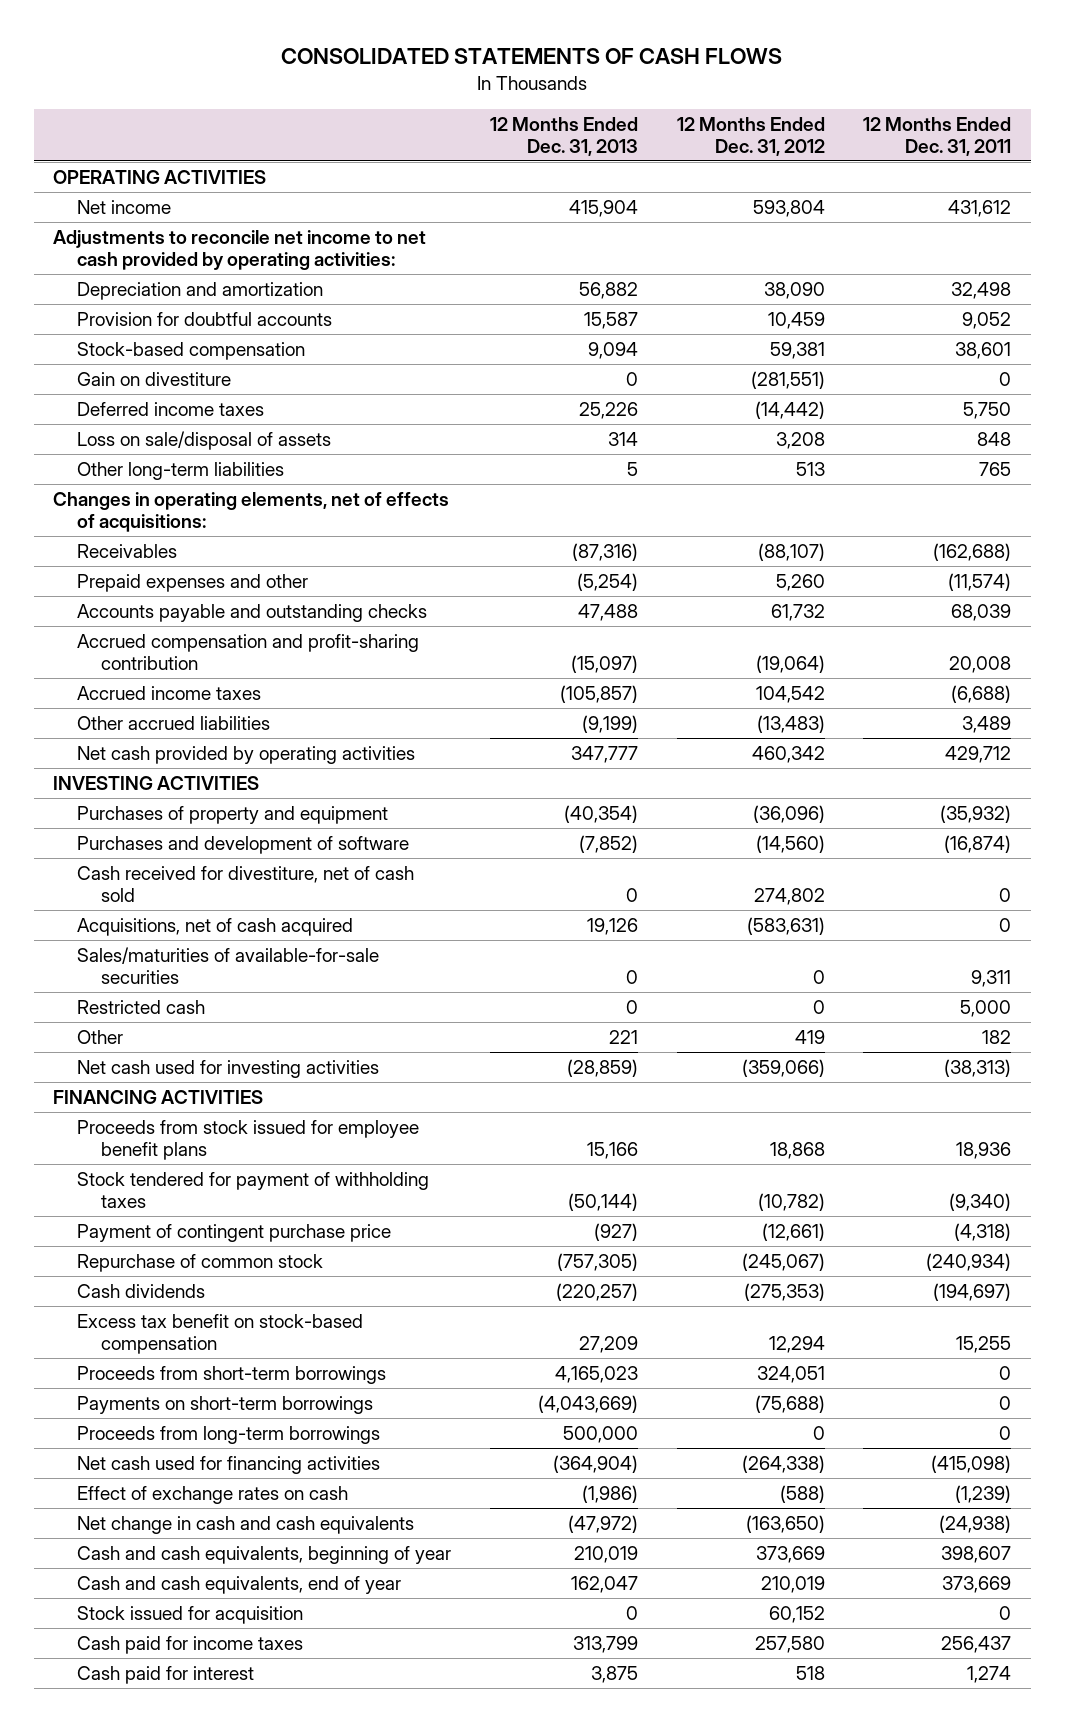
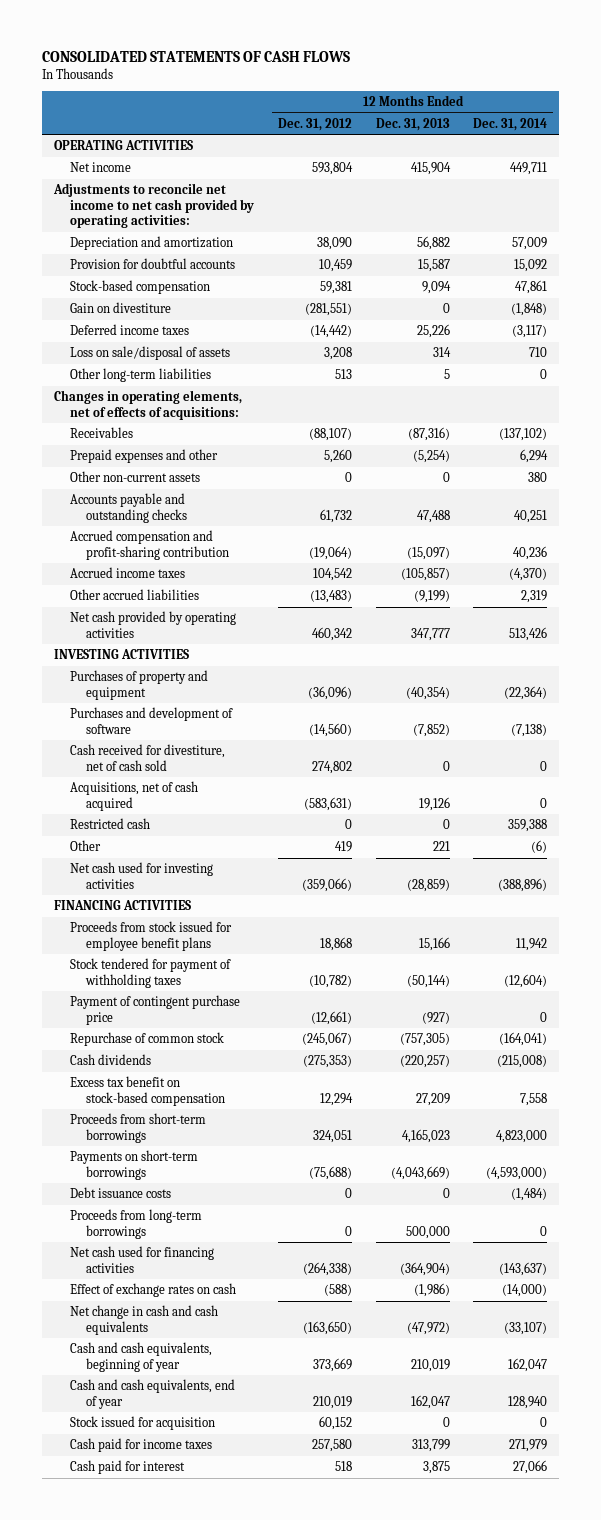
- | 12 Months Ended Dec. 31, 2013 | 12 Months Ended Dec. 31, 2012 | 12 Months Ended Dec. 31, 2011
+ | 12 Months Ended Dec. 31, 2012 | 12 Months Ended Dec. 31, 2013 | 12 Months Ended Dec. 31, 2014
+ Other non-current assets | 0 | 0 | 380
- Sales/maturities of available-for-sale securities | 0 | 0 | 9,311
+ Debt issuance costs | 0 | 0 | (1,484)

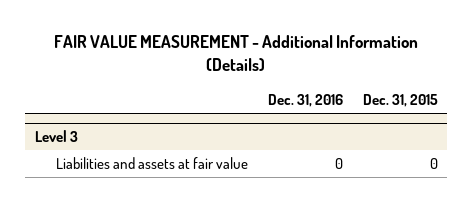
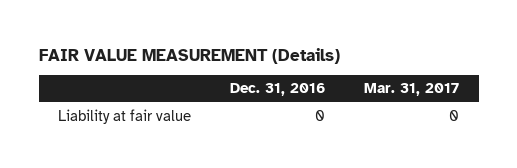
- FAIR VALUE MEASUREMENT - Additional Information (Details)
+ FAIR VALUE MEASUREMENT (Details)
- | Dec. 31, 2016 | Dec. 31, 2015
+ | Dec. 31, 2016 | Mar. 31, 2017
- Level 3
- Liabilities and assets at fair value | 0 | 0
+ Liability at fair value | 0 | 0

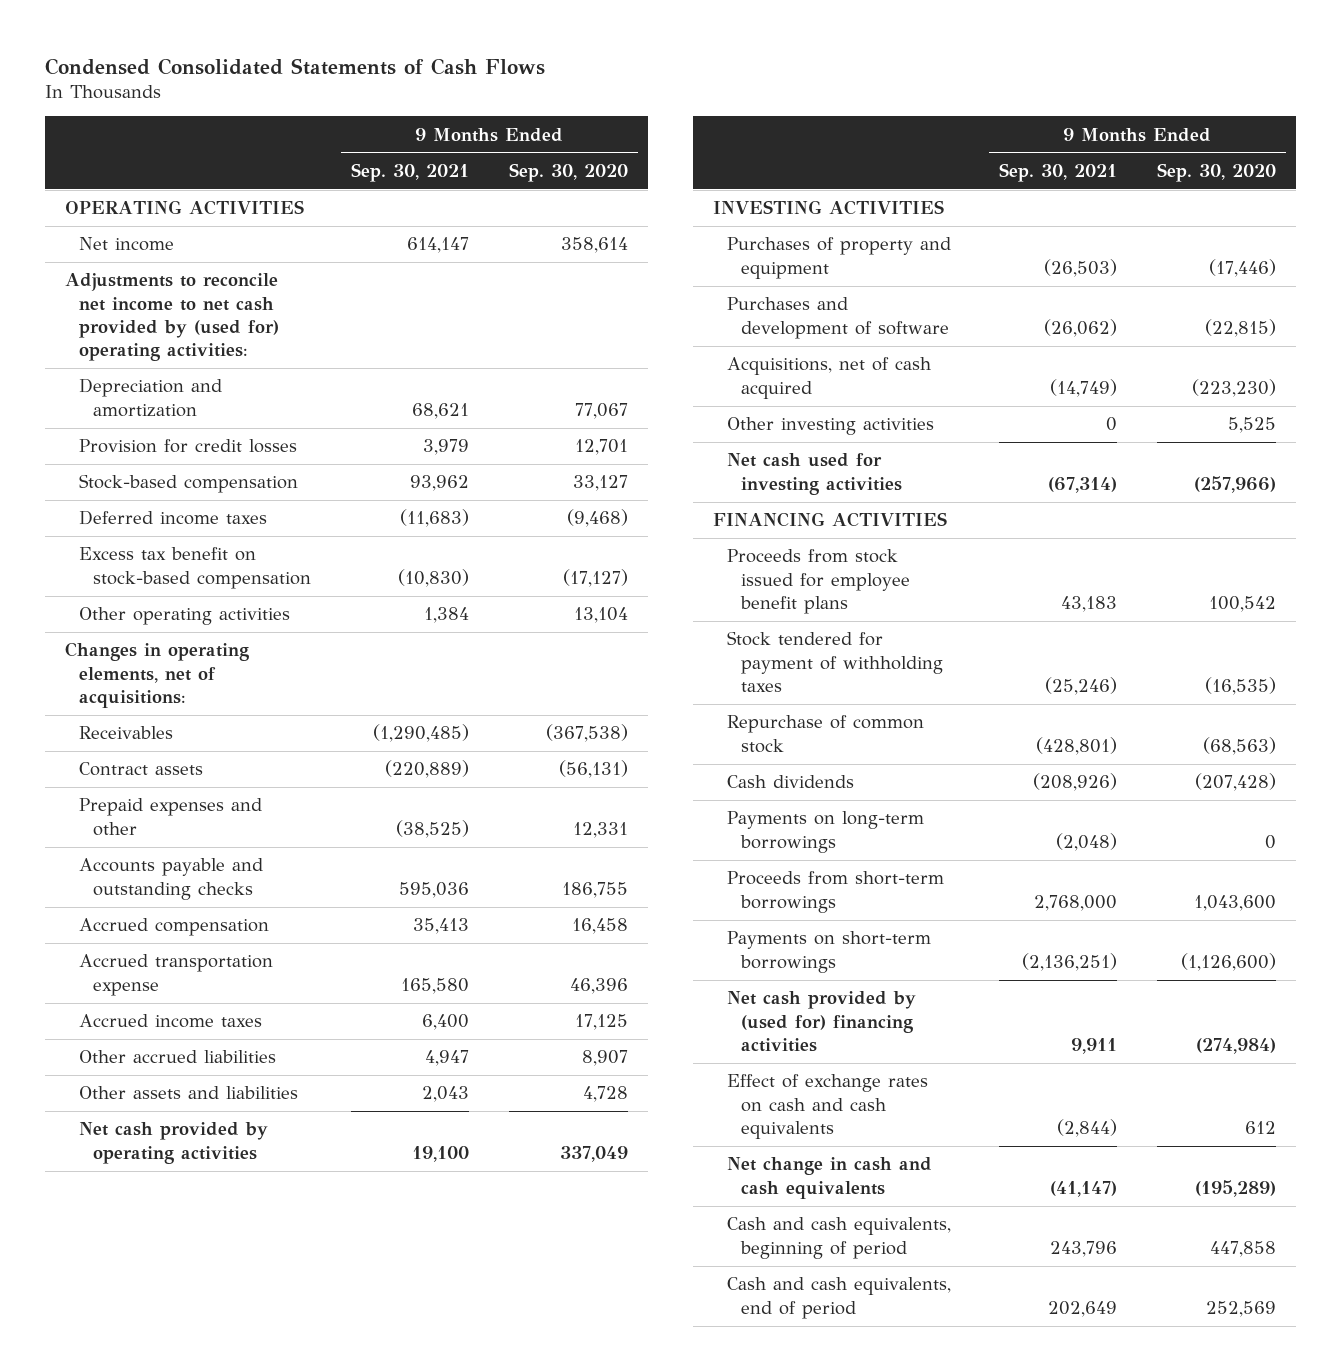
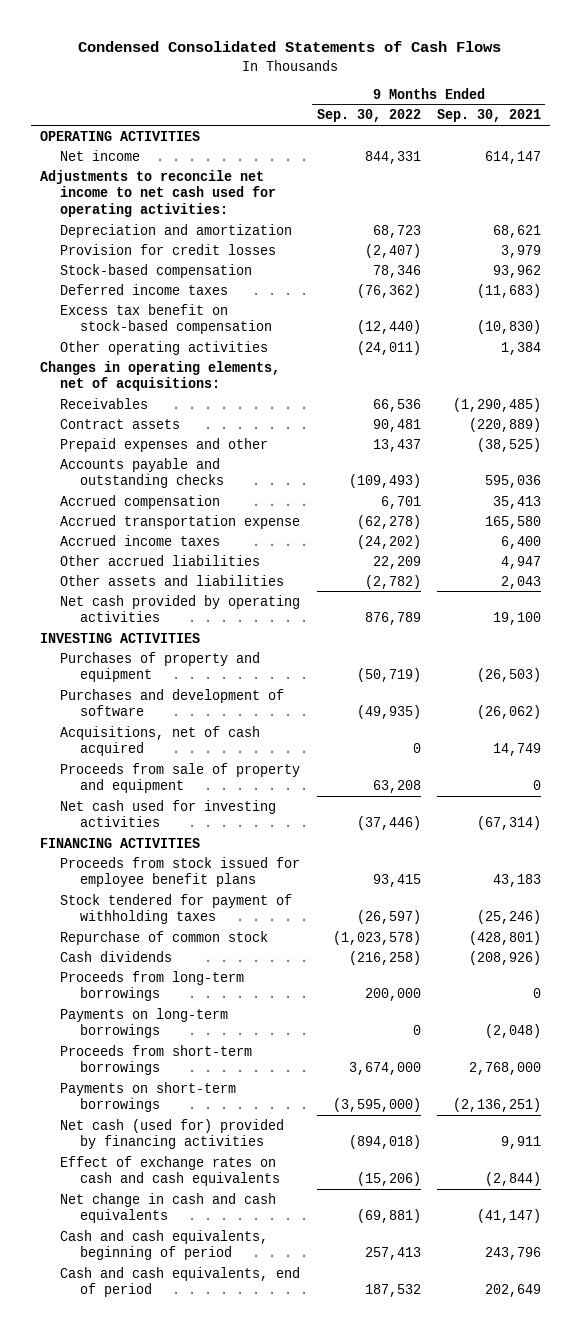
- | 9 Months Ended Sep. 30, 2021 | 9 Months Ended Sep. 30, 2020
+ | 9 Months Ended Sep. 30, 2022 | 9 Months Ended Sep. 30, 2021
- Adjustments to reconcile net income to net cash provided by (used for) operating activities:
+ Adjustments to reconcile net income to net cash used for operating activities:
- Acquisitions, net of cash acquired | (14,749) | (223,230)
- Other investing activities | 0 | 5,525
+ Acquisitions, net of cash acquired | 0 | 14,749
+ Proceeds from sale of property and equipment | 63,208 | 0
+ Proceeds from long-term borrowings | 200,000 | 0
- Net cash provided by (used for) financing activities | 9,911 | (274,984)
+ Net cash (used for) provided by financing activities | (894,018) | 9,911

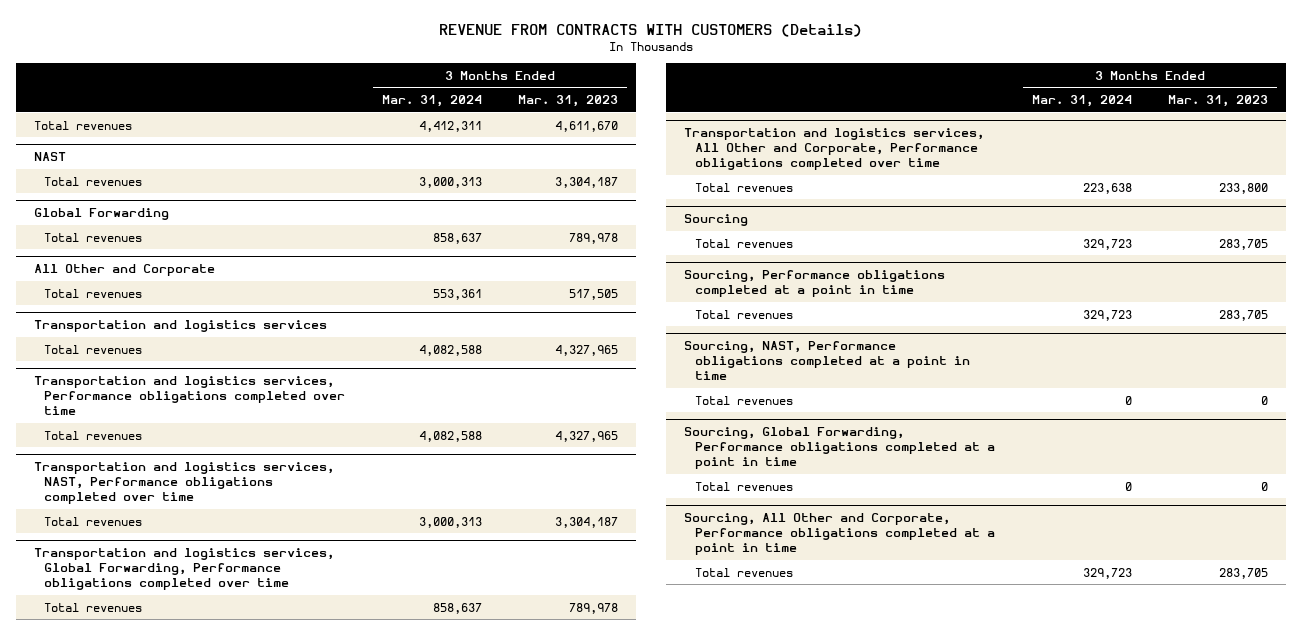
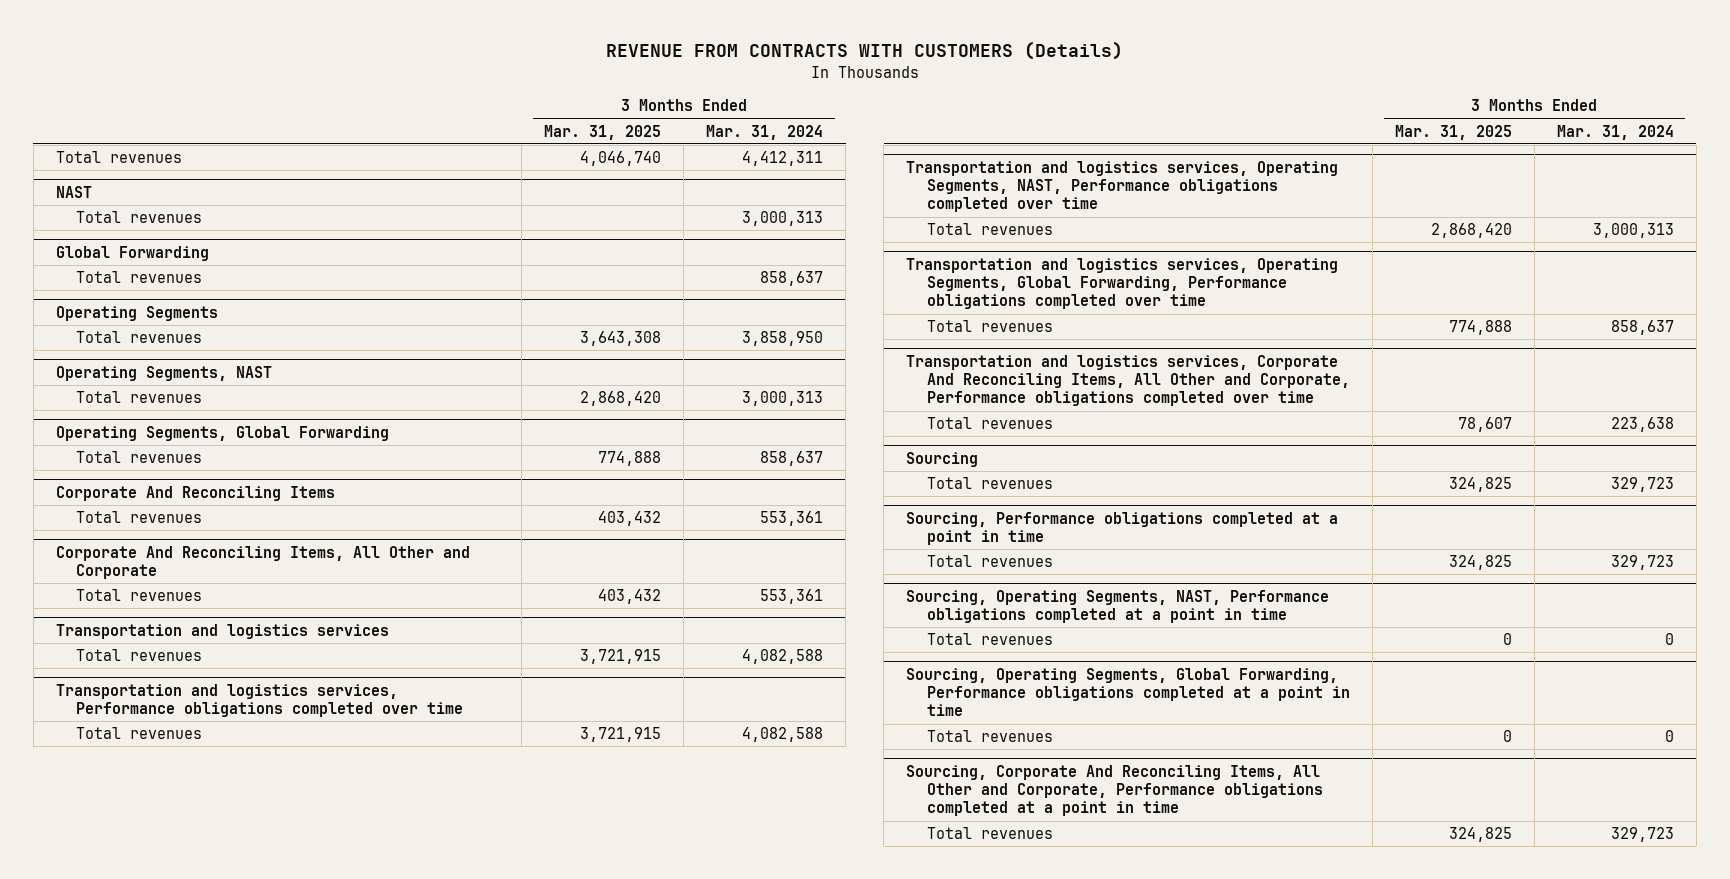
- | 3 Months Ended Mar. 31, 2024 | 3 Months Ended Mar. 31, 2023
+ | 3 Months Ended Mar. 31, 2025 | 3 Months Ended Mar. 31, 2024
- All Other and Corporate
+ Operating Segments
+ Total revenues | 3,643,308 | 3,858,950
+ Operating Segments, NAST
+ Total revenues | 2,868,420 | 3,000,313
+ Operating Segments, Global Forwarding
+ Total revenues | 774,888 | 858,637
+ Corporate And Reconciling Items
+ Corporate And Reconciling Items, All Other and Corporate
+ Total revenues | 403,432 | 553,361
- Transportation and logistics services, NAST, Performance obligations completed over time
+ Transportation and logistics services, Operating Segments, NAST, Performance obligations completed over time
- Transportation and logistics services, Global Forwarding, Performance obligations completed over time
+ Transportation and logistics services, Operating Segments, Global Forwarding, Performance obligations completed over time
- Transportation and logistics services, All Other and Corporate, Performance obligations completed over time
+ Transportation and logistics services, Corporate And Reconciling Items, All Other and Corporate, Performance obligations completed over time
- Sourcing, NAST, Performance obligations completed at a point in time
+ Sourcing, Operating Segments, NAST, Performance obligations completed at a point in time
- Sourcing, Global Forwarding, Performance obligations completed at a point in time
+ Sourcing, Operating Segments, Global Forwarding, Performance obligations completed at a point in time
- Sourcing, All Other and Corporate, Performance obligations completed at a point in time
+ Sourcing, Corporate And Reconciling Items, All Other and Corporate, Performance obligations completed at a point in time

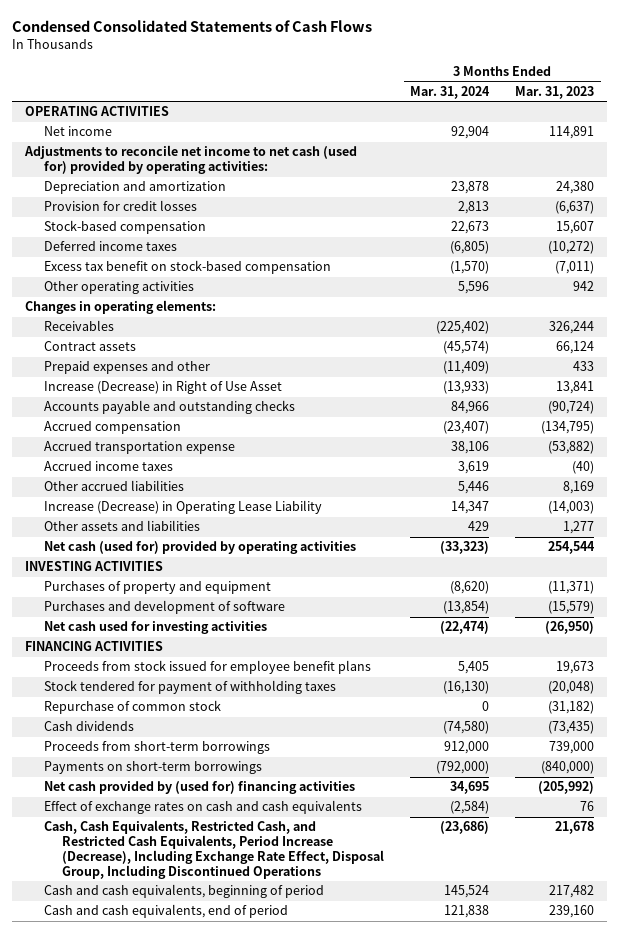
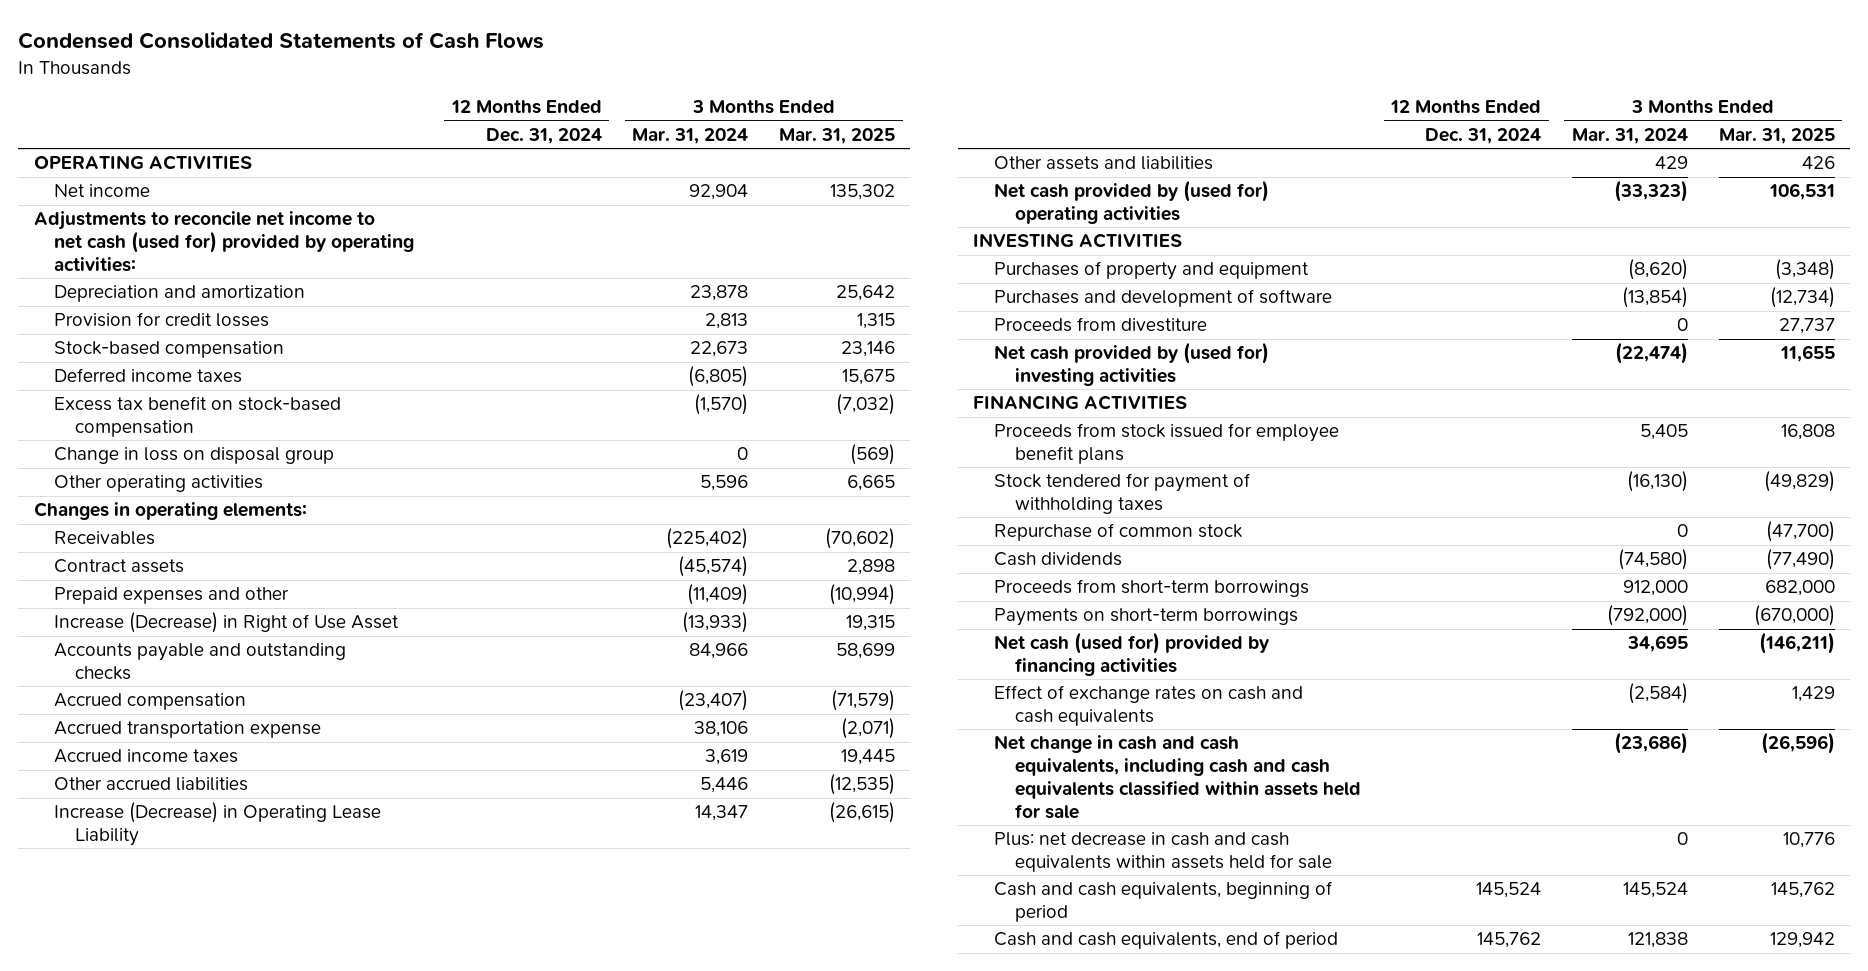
- | 3 Months Ended Mar. 31, 2024 | 3 Months Ended Mar. 31, 2023
+ | 12 Months Ended Dec. 31, 2024 | 3 Months Ended Mar. 31, 2024 | 3 Months Ended Mar. 31, 2025
+ Change in loss on disposal group | | 0 | (569)
- Net cash (used for) provided by operating activities | (33,323) | 254,544
+ Net cash provided by (used for) operating activities | | (33,323) | 106,531
- Net cash used for investing activities | (22,474) | (26,950)
+ Proceeds from divestiture | | 0 | 27,737
+ Net cash provided by (used for) investing activities | | (22,474) | 11,655
- Net cash provided by (used for) financing activities | 34,695 | (205,992)
+ Net cash (used for) provided by financing activities | | 34,695 | (146,211)
- Cash, Cash Equivalents, Restricted Cash, and Restricted Cash Equivalents, Period Increase (Decrease), Including Exchange Rate Effect, Disposal Group, Including Discontinued Operations | (23,686) | 21,678
+ Net change in cash and cash equivalents, including cash and cash equivalents classified within assets held for sale | | (23,686) | (26,596)
+ Plus: net decrease in cash and cash equivalents within assets held for sale | | 0 | 10,776

